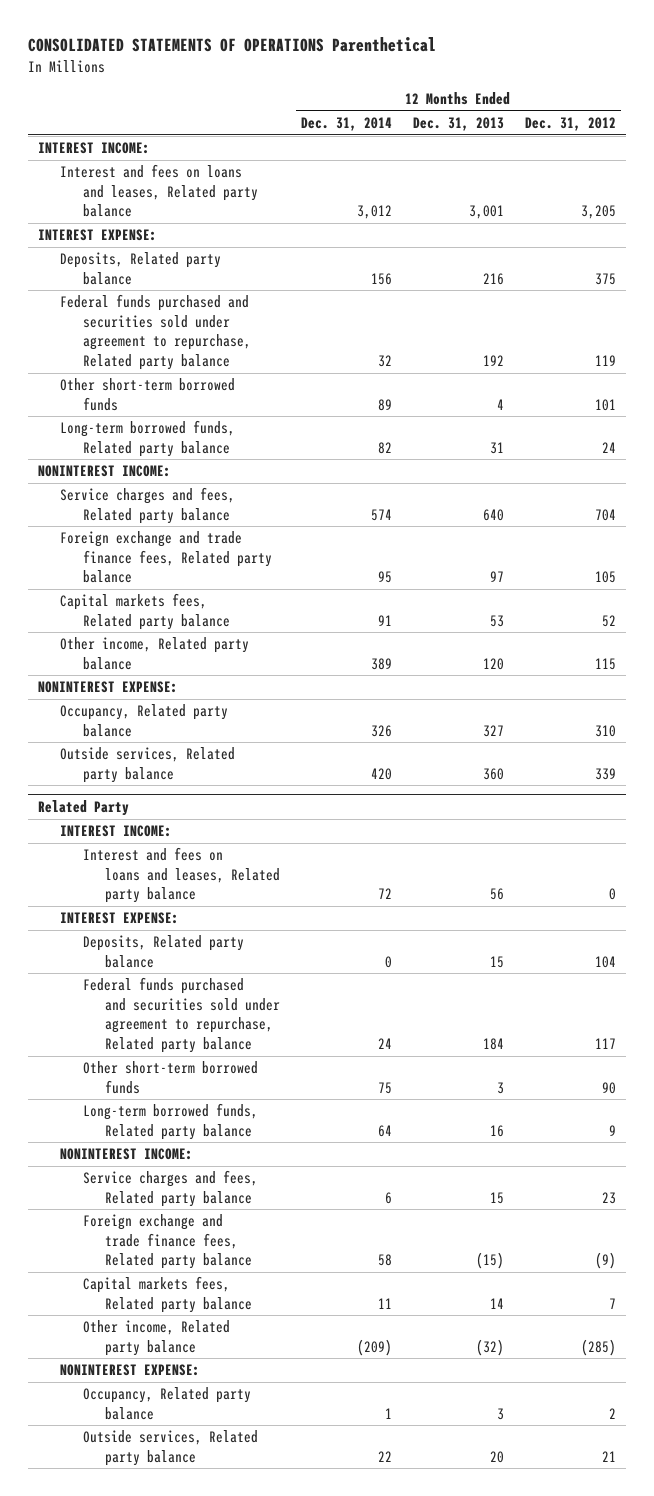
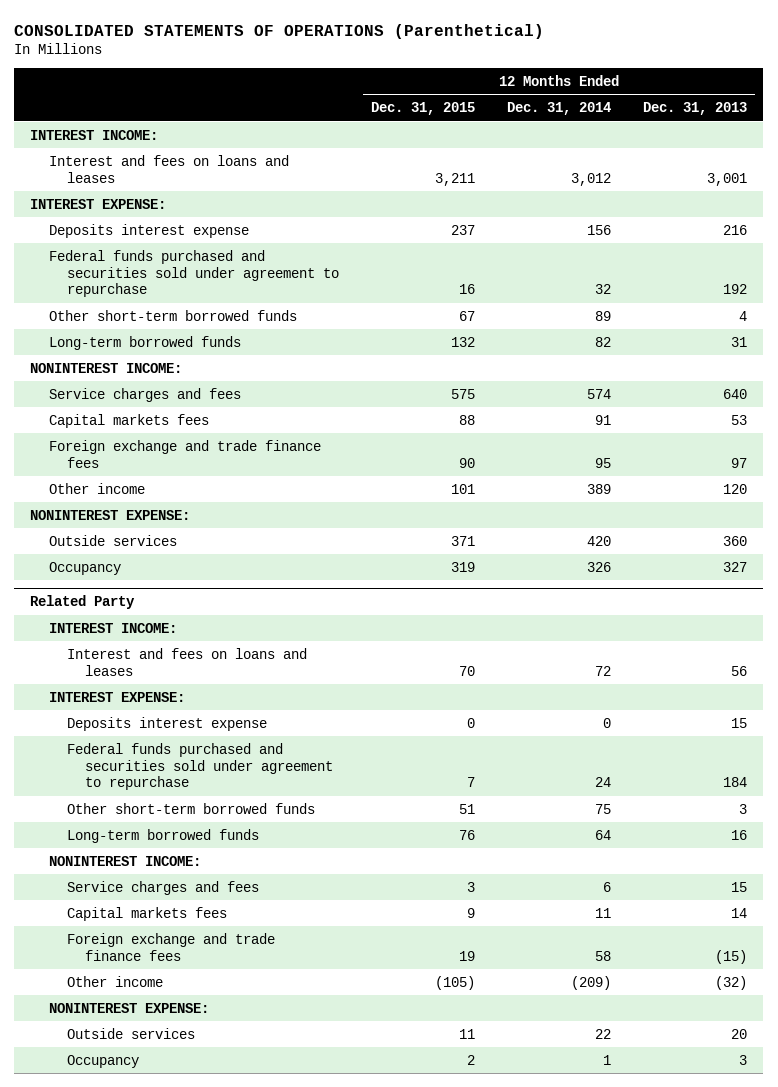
- CONSOLIDATED STATEMENTS OF OPERATIONS Parenthetical
+ CONSOLIDATED STATEMENTS OF OPERATIONS (Parenthetical)
- | 12 Months Ended Dec. 31, 2014 | 12 Months Ended Dec. 31, 2013 | 12 Months Ended Dec. 31, 2012
+ | 12 Months Ended Dec. 31, 2015 | 12 Months Ended Dec. 31, 2014 | 12 Months Ended Dec. 31, 2013
- Interest and fees on loans and leases, Related party balance | 3,012 | 3,001 | 3,205
+ Interest and fees on loans and leases | 3,211 | 3,012 | 3,001
- Deposits, Related party balance | 156 | 216 | 375
- Federal funds purchased and securities sold under agreement to repurchase, Related party balance | 32 | 192 | 119
+ Deposits interest expense | 237 | 156 | 216
+ Federal funds purchased and securities sold under agreement to repurchase | 16 | 32 | 192
- Long-term borrowed funds, Related party balance | 82 | 31 | 24
+ Long-term borrowed funds | 132 | 82 | 31
- Service charges and fees, Related party balance | 574 | 640 | 704
- Foreign exchange and trade finance fees, Related party balance | 95 | 97 | 105
- Capital markets fees, Related party balance | 91 | 53 | 52
- Other income, Related party balance | 389 | 120 | 115
+ Service charges and fees | 575 | 574 | 640
+ Capital markets fees | 88 | 91 | 53
+ Foreign exchange and trade finance fees | 90 | 95 | 97
+ Other income | 101 | 389 | 120
- Occupancy, Related party balance | 326 | 327 | 310
- Outside services, Related party balance | 420 | 360 | 339
+ Outside services | 371 | 420 | 360
+ Occupancy | 319 | 326 | 327
@ Related Party
- Interest and fees on loans and leases, Related party balance | 72 | 56 | 0
+ Interest and fees on loans and leases | 70 | 72 | 56
- Deposits, Related party balance | 0 | 15 | 104
- Federal funds purchased and securities sold under agreement to repurchase, Related party balance | 24 | 184 | 117
+ Deposits interest expense | 0 | 0 | 15
+ Federal funds purchased and securities sold under agreement to repurchase | 7 | 24 | 184
- Long-term borrowed funds, Related party balance | 64 | 16 | 9
+ Long-term borrowed funds | 76 | 64 | 16
- Service charges and fees, Related party balance | 6 | 15 | 23
- Foreign exchange and trade finance fees, Related party balance | 58 | (15) | (9)
- Capital markets fees, Related party balance | 11 | 14 | 7
- Other income, Related party balance | (209) | (32) | (285)
+ Service charges and fees | 3 | 6 | 15
+ Capital markets fees | 9 | 11 | 14
+ Foreign exchange and trade finance fees | 19 | 58 | (15)
+ Other income | (105) | (209) | (32)
- Occupancy, Related party balance | 1 | 3 | 2
- Outside services, Related party balance | 22 | 20 | 21
+ Outside services | 11 | 22 | 20
+ Occupancy | 2 | 1 | 3

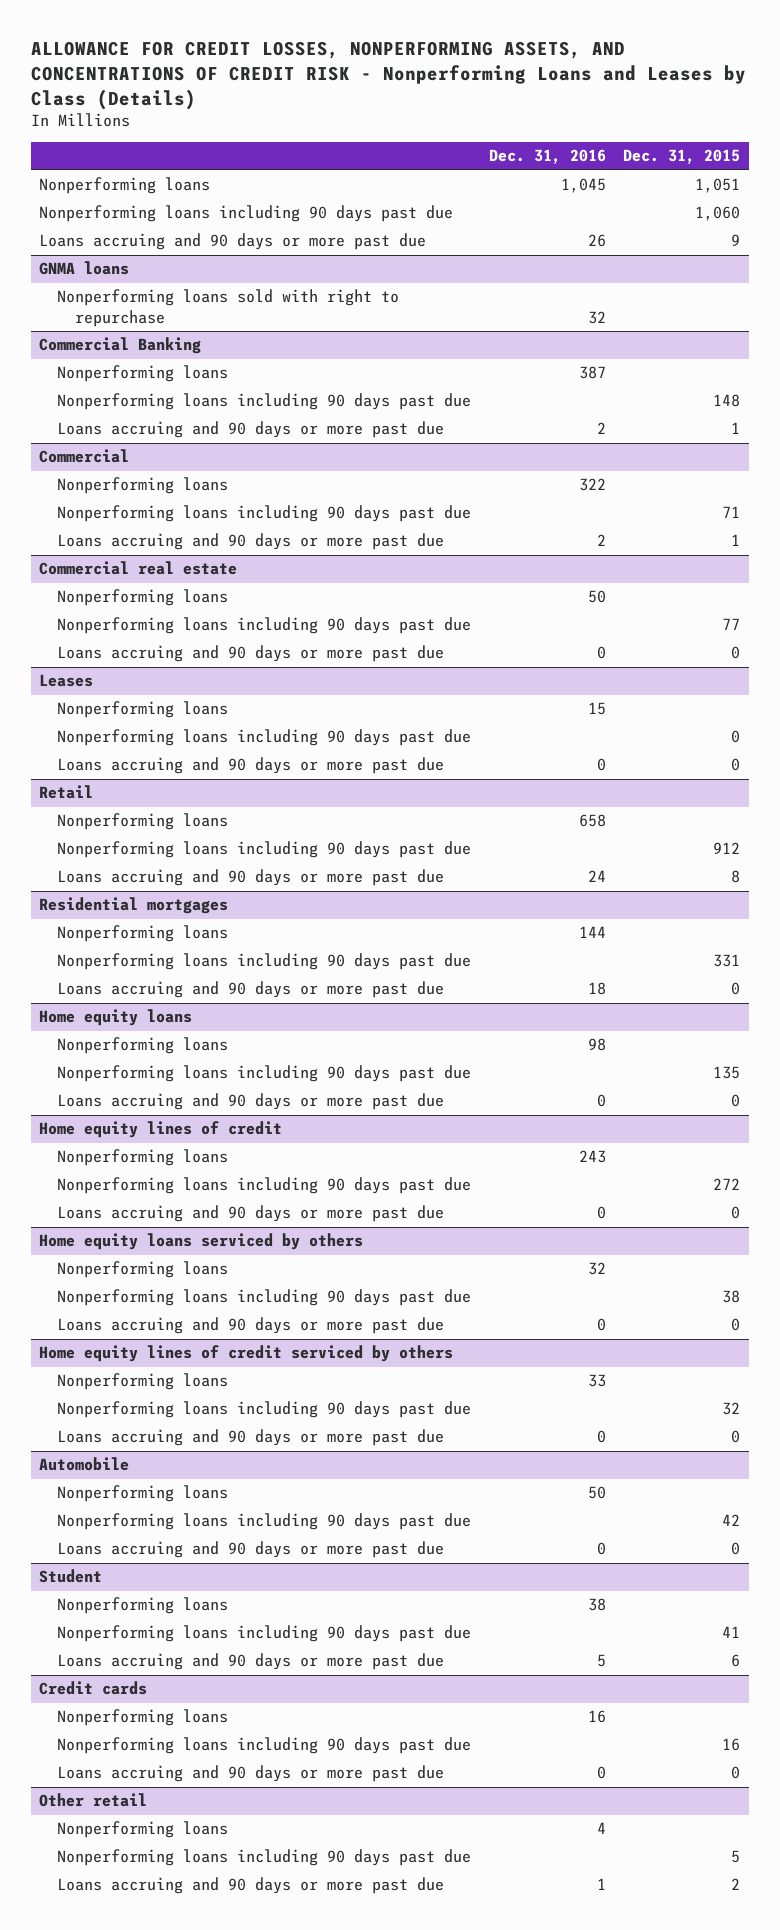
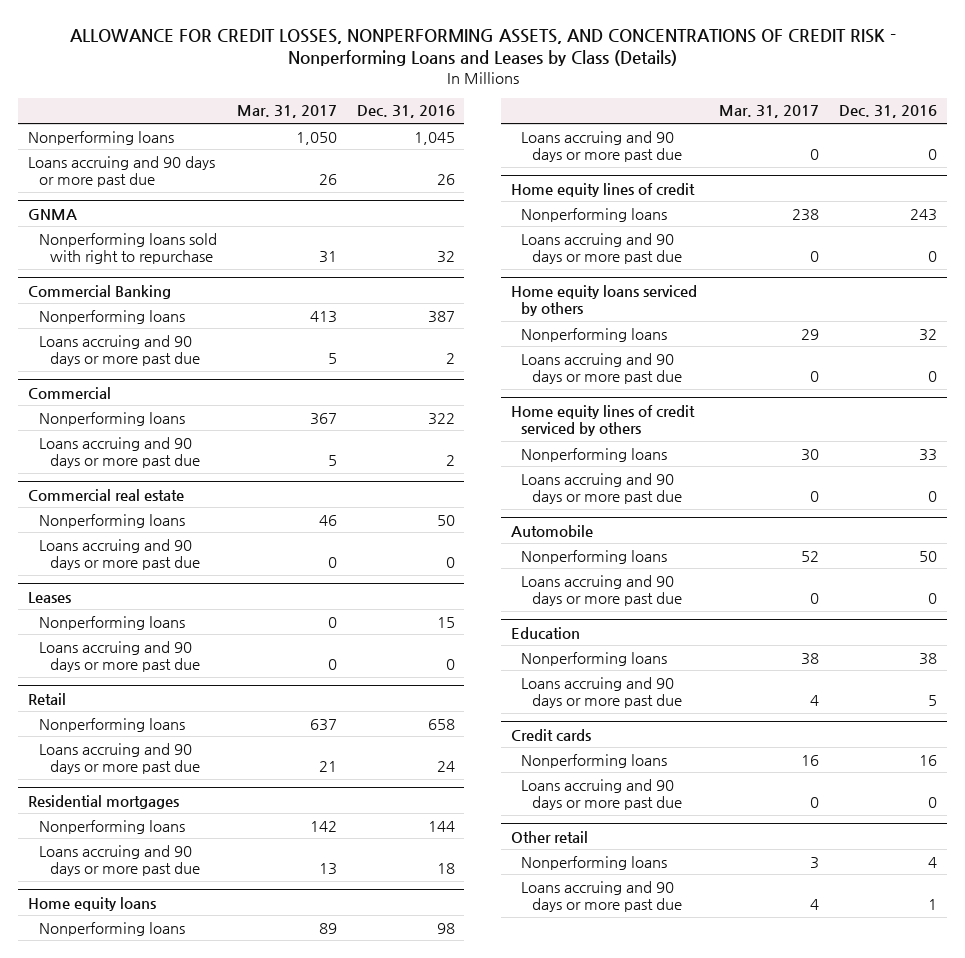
- | Dec. 31, 2016 | Dec. 31, 2015
+ | Mar. 31, 2017 | Dec. 31, 2016
- Nonperforming loans including 90 days past due | | 1,060
- GNMA loans
+ GNMA
@ Commercial Banking
- Nonperforming loans including 90 days past due | | 148
@ Commercial
- Nonperforming loans including 90 days past due | | 71
@ Commercial real estate
- Nonperforming loans including 90 days past due | | 77
@ Leases
- Nonperforming loans including 90 days past due | | 0
@ Retail
- Nonperforming loans including 90 days past due | | 912
@ Residential mortgages
- Nonperforming loans including 90 days past due | | 331
@ Home equity loans
- Nonperforming loans including 90 days past due | | 135
@ Home equity lines of credit
- Nonperforming loans including 90 days past due | | 272
@ Home equity loans serviced by others
- Nonperforming loans including 90 days past due | | 38
@ Home equity lines of credit serviced by others
- Nonperforming loans including 90 days past due | | 32
@ Automobile
- Nonperforming loans including 90 days past due | | 42
- Student
+ Education
- Nonperforming loans including 90 days past due | | 41
@ Credit cards
- Nonperforming loans including 90 days past due | | 16
@ Other retail
- Nonperforming loans including 90 days past due | | 5

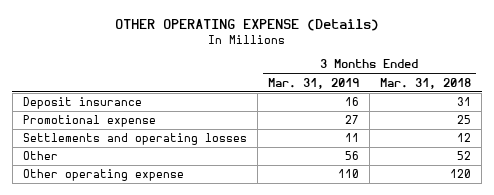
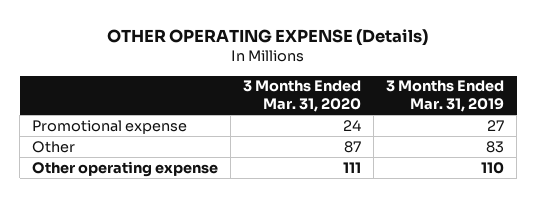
- | 3 Months Ended Mar. 31, 2019 | 3 Months Ended Mar. 31, 2018
+ | 3 Months Ended Mar. 31, 2020 | 3 Months Ended Mar. 31, 2019
- Deposit insurance | 16 | 31
- Settlements and operating losses | 11 | 12
- Other | 56 | 52
+ Other | 87 | 83

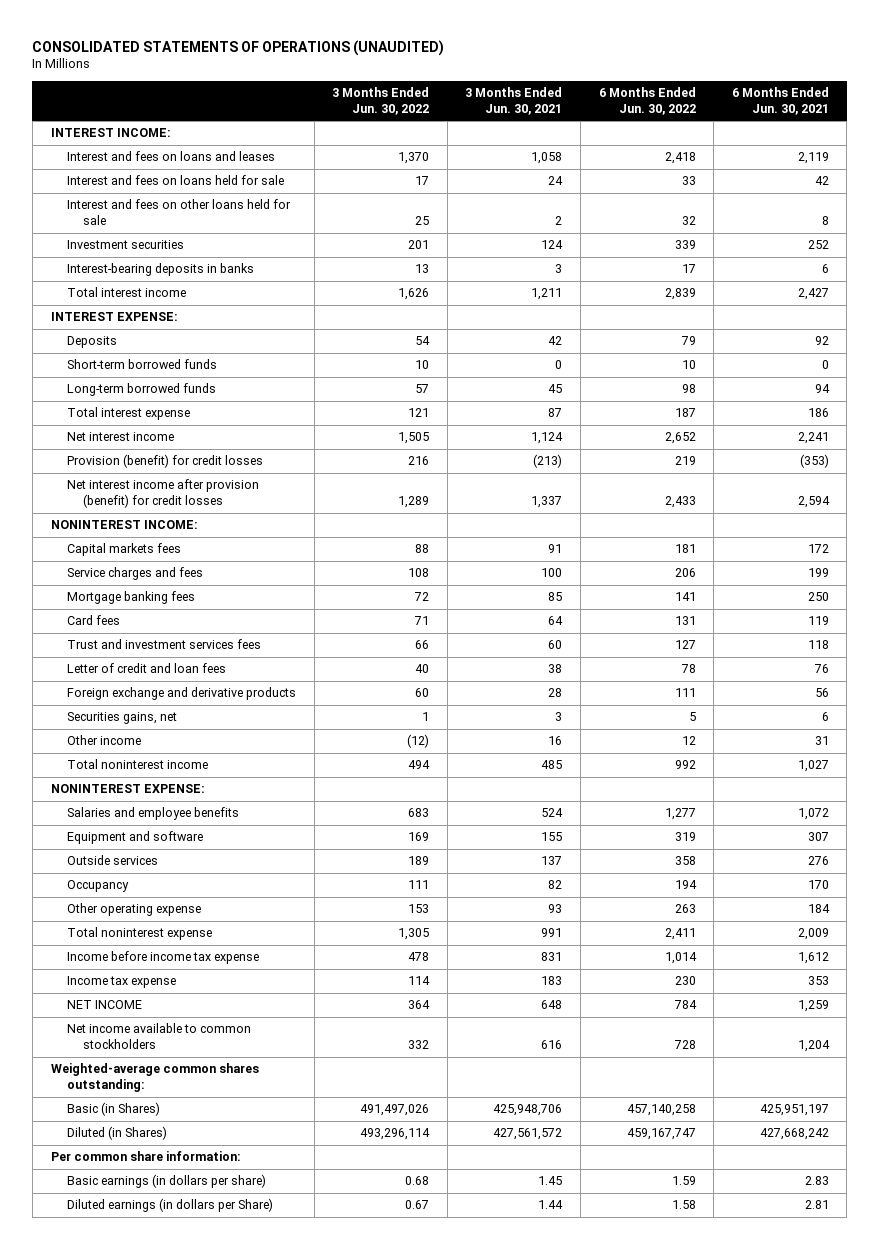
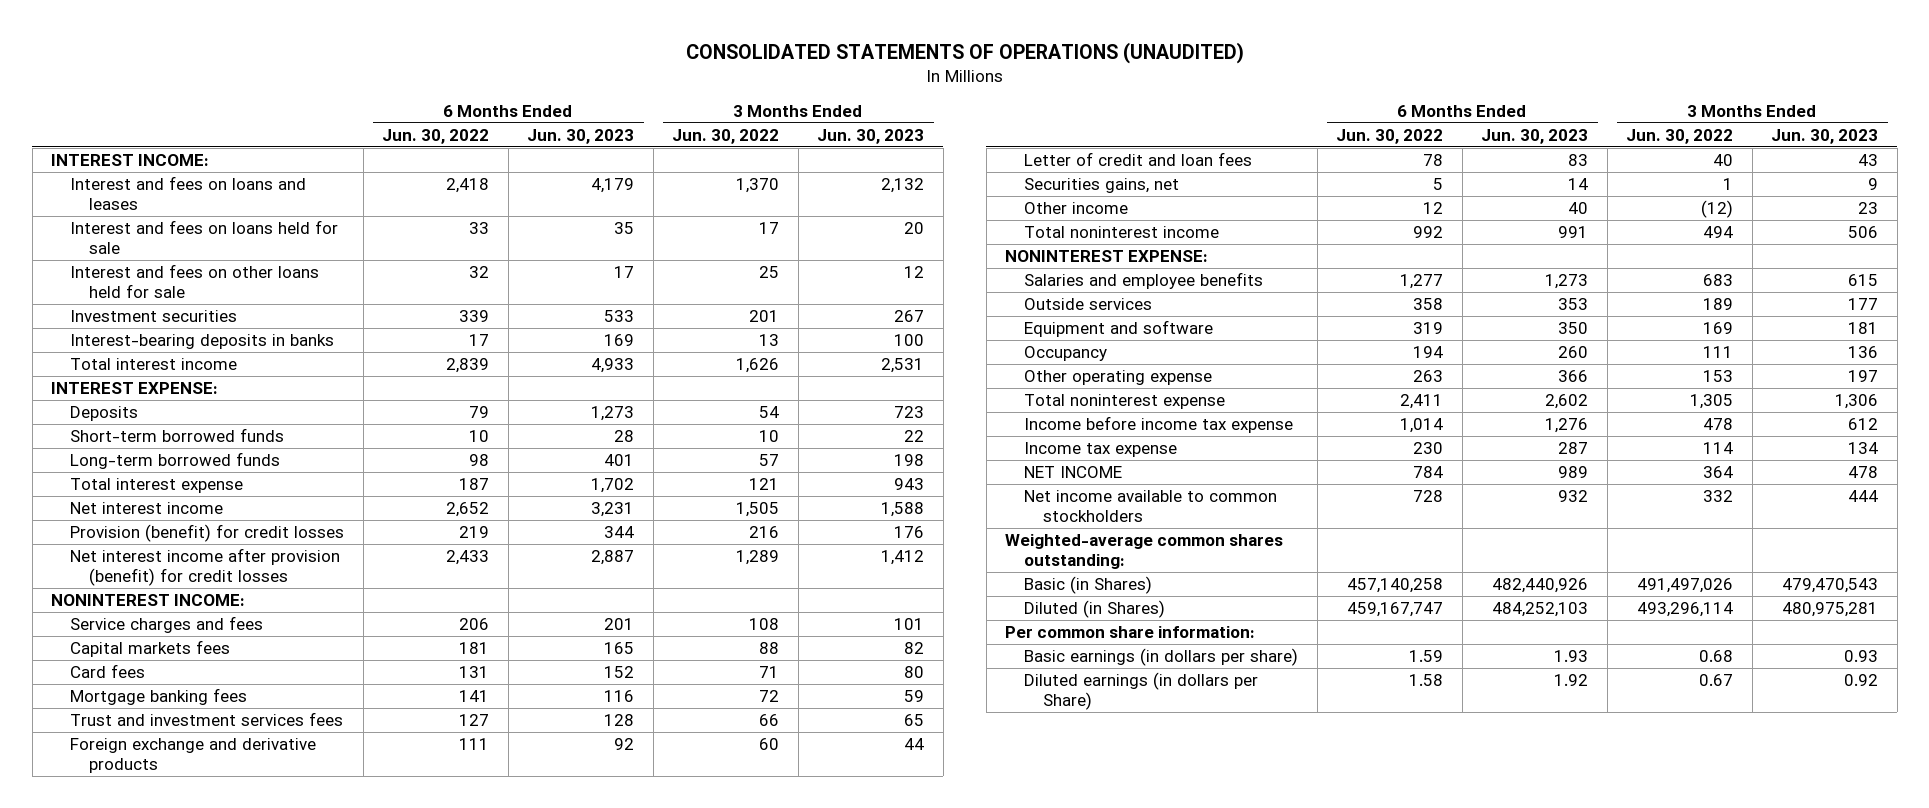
- | 3 Months Ended Jun. 30, 2022 | 3 Months Ended Jun. 30, 2021 | 6 Months Ended Jun. 30, 2022 | 6 Months Ended Jun. 30, 2021
+ | 6 Months Ended Jun. 30, 2022 | 6 Months Ended Jun. 30, 2023 | 3 Months Ended Jun. 30, 2022 | 3 Months Ended Jun. 30, 2023
moved down: Capital markets fees | 181 | 165 | 88 | 82
moved down: Mortgage banking fees | 141 | 116 | 72 | 59
moved down: Letter of credit and loan fees | 78 | 83 | 40 | 43
moved down: Equipment and software | 319 | 350 | 169 | 181

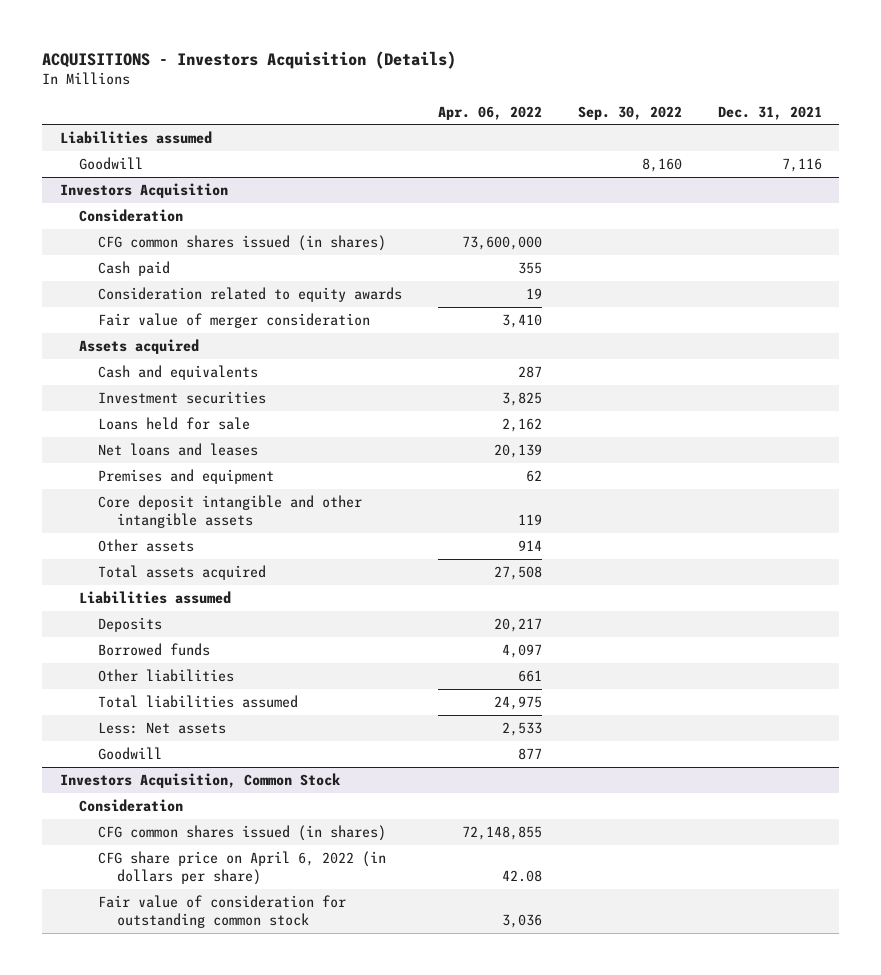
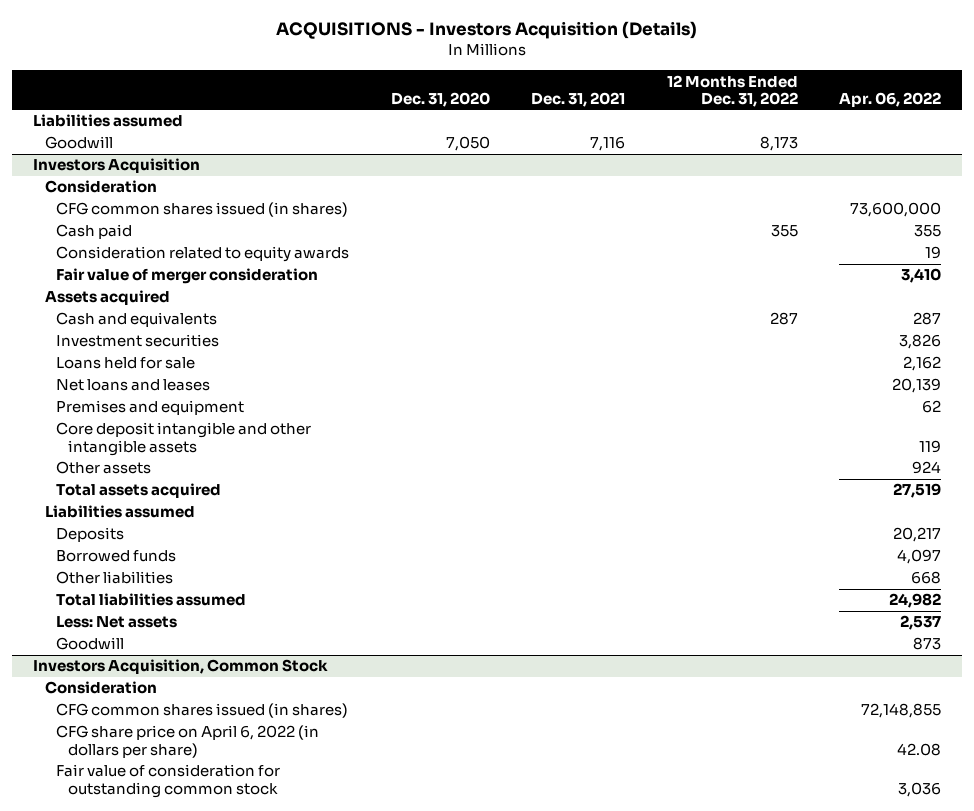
- | Apr. 06, 2022 | Sep. 30, 2022 | Dec. 31, 2021
+ | Dec. 31, 2020 | Dec. 31, 2021 | 12 Months Ended Dec. 31, 2022 | Apr. 06, 2022
@ Investors Acquisition
- Investment securities | 3,825 | |
+ Investment securities | | | | 3,826
- Other assets | 914 | |
- Total assets acquired | 27,508 | |
+ Other assets | | | | 924
+ Total assets acquired | | | | 27,519
- Other liabilities | 661 | |
- Total liabilities assumed | 24,975 | |
- Less: Net assets | 2,533 | |
- Goodwill | 877 | |
+ Other liabilities | | | | 668
+ Total liabilities assumed | | | | 24,982
+ Less: Net assets | | | | 2,537
+ Goodwill | | | | 873

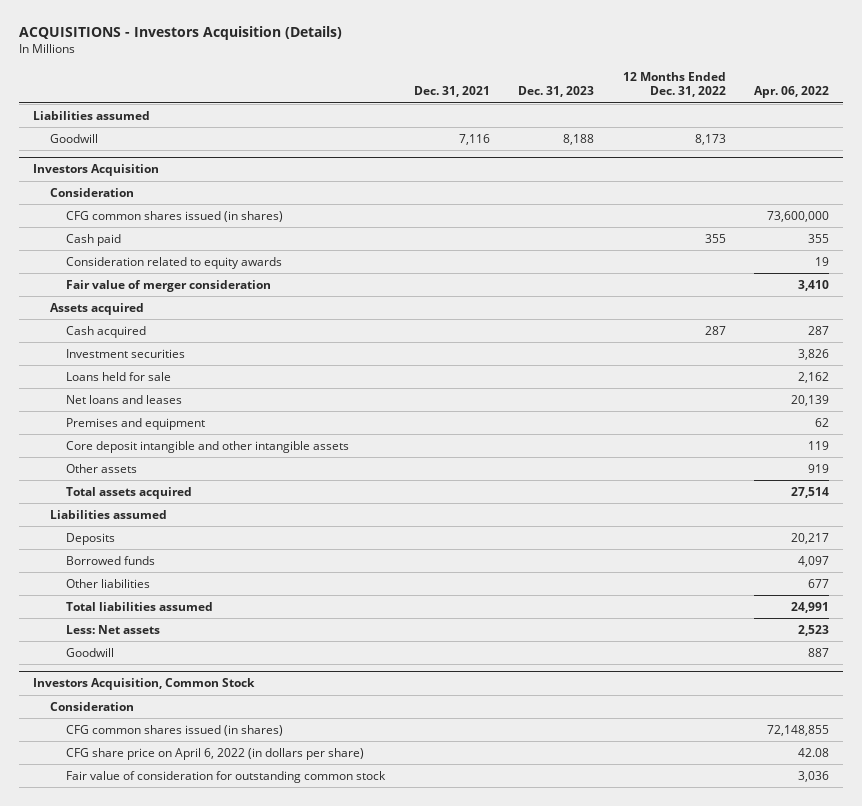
- | Dec. 31, 2020 | Dec. 31, 2021 | 12 Months Ended Dec. 31, 2022 | Apr. 06, 2022
+ | Dec. 31, 2021 | Dec. 31, 2023 | 12 Months Ended Dec. 31, 2022 | Apr. 06, 2022
@ Investors Acquisition
- Cash and equivalents | | | 287 | 287
+ Cash acquired | | | 287 | 287
- Other assets | | | | 924
- Total assets acquired | | | | 27,519
+ Other assets | | | | 919
+ Total assets acquired | | | | 27,514
- Other liabilities | | | | 668
- Total liabilities assumed | | | | 24,982
- Less: Net assets | | | | 2,537
- Goodwill | | | | 873
+ Other liabilities | | | | 677
+ Total liabilities assumed | | | | 24,991
+ Less: Net assets | | | | 2,523
+ Goodwill | | | | 887

